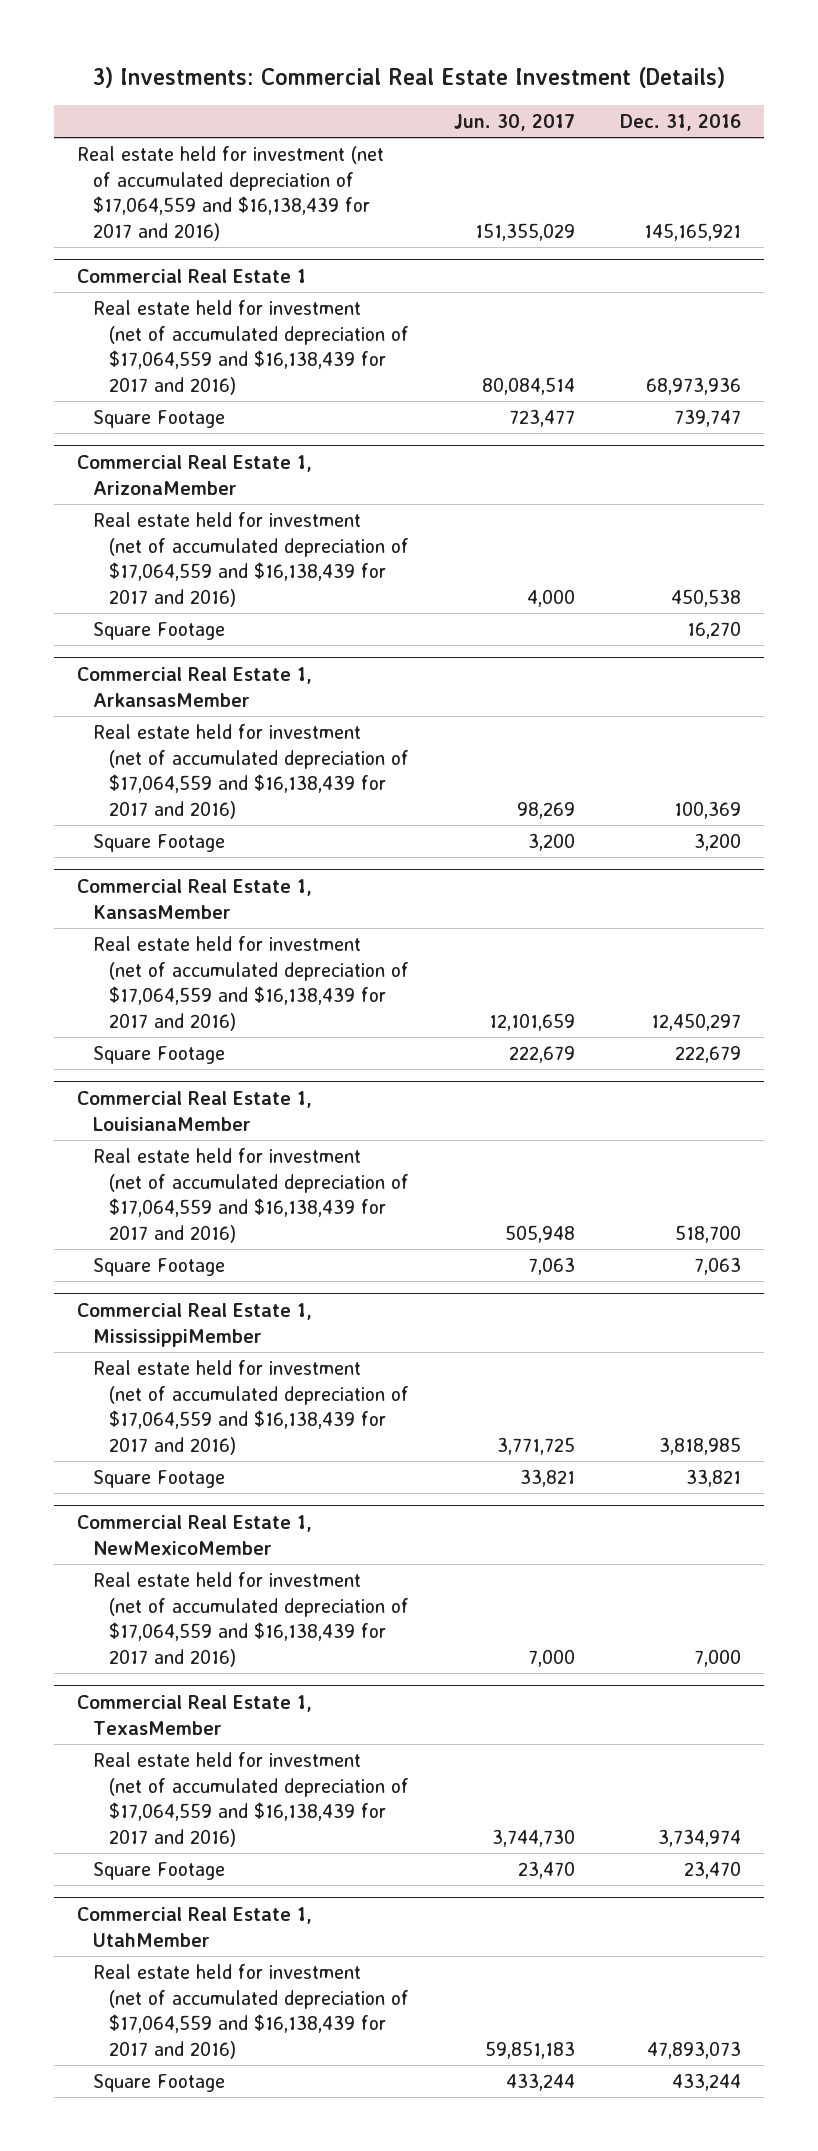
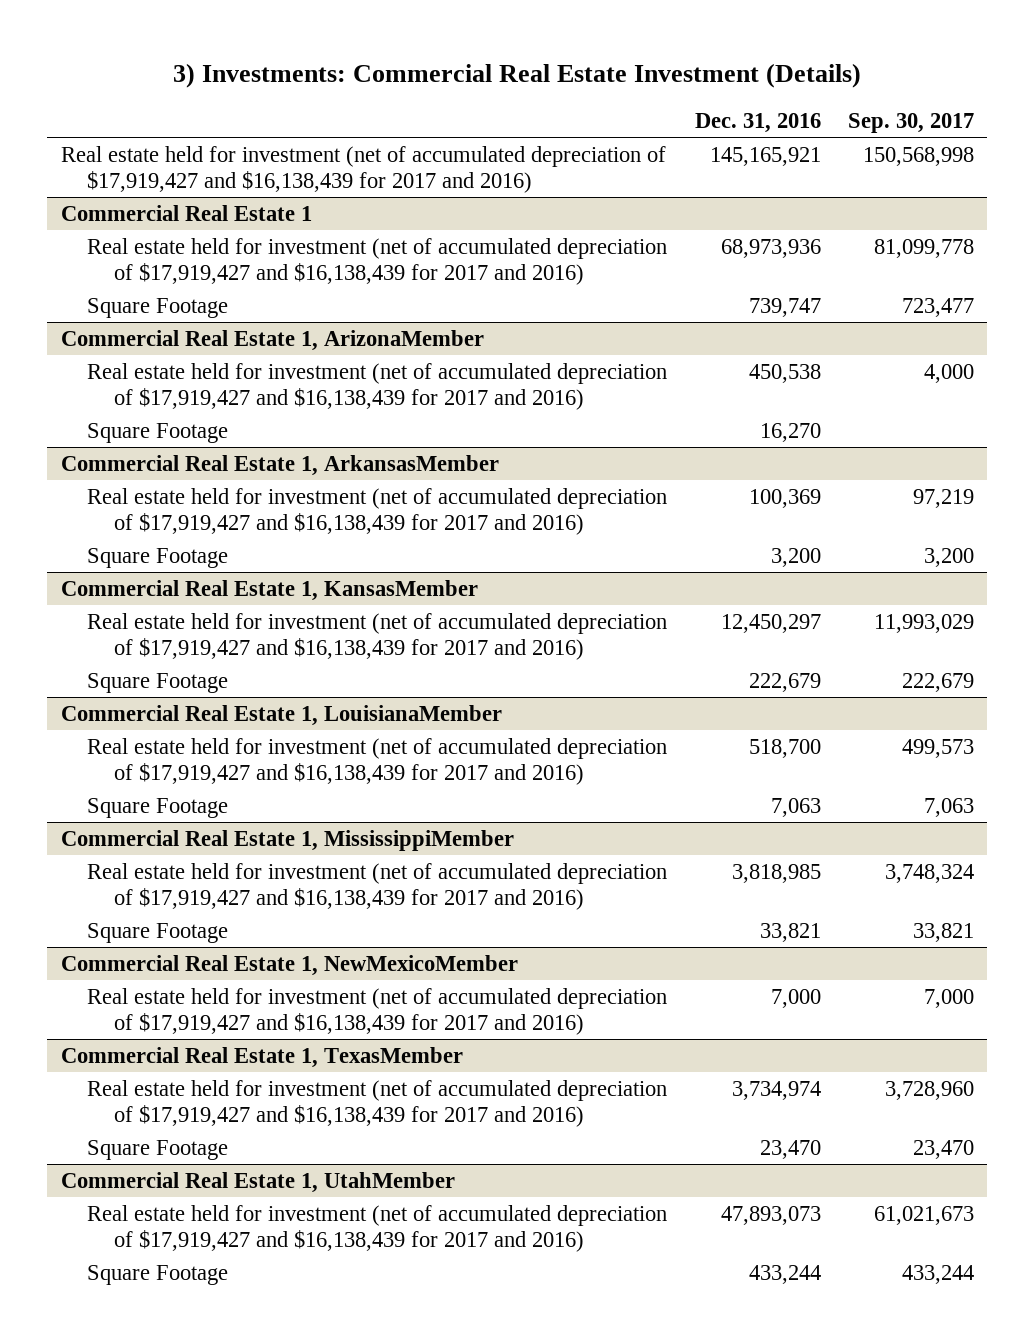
- | Jun. 30, 2017 | Dec. 31, 2016
+ | Dec. 31, 2016 | Sep. 30, 2017
- Real estate held for investment (net of accumulated depreciation of $17,064,559 and $16,138,439 for 2017 and 2016) | 151,355,029 | 145,165,921
+ Real estate held for investment (net of accumulated depreciation of $17,919,427 and $16,138,439 for 2017 and 2016) | 145,165,921 | 150,568,998
@ Commercial Real Estate 1
- Real estate held for investment (net of accumulated depreciation of $17,064,559 and $16,138,439 for 2017 and 2016) | 80,084,514 | 68,973,936
+ Real estate held for investment (net of accumulated depreciation of $17,919,427 and $16,138,439 for 2017 and 2016) | 68,973,936 | 81,099,778
@ Commercial Real Estate 1, ArizonaMember
- Real estate held for investment (net of accumulated depreciation of $17,064,559 and $16,138,439 for 2017 and 2016) | 4,000 | 450,538
+ Real estate held for investment (net of accumulated depreciation of $17,919,427 and $16,138,439 for 2017 and 2016) | 450,538 | 4,000
@ Commercial Real Estate 1, ArkansasMember
- Real estate held for investment (net of accumulated depreciation of $17,064,559 and $16,138,439 for 2017 and 2016) | 98,269 | 100,369
+ Real estate held for investment (net of accumulated depreciation of $17,919,427 and $16,138,439 for 2017 and 2016) | 100,369 | 97,219
@ Commercial Real Estate 1, KansasMember
- Real estate held for investment (net of accumulated depreciation of $17,064,559 and $16,138,439 for 2017 and 2016) | 12,101,659 | 12,450,297
+ Real estate held for investment (net of accumulated depreciation of $17,919,427 and $16,138,439 for 2017 and 2016) | 12,450,297 | 11,993,029
@ Commercial Real Estate 1, LouisianaMember
- Real estate held for investment (net of accumulated depreciation of $17,064,559 and $16,138,439 for 2017 and 2016) | 505,948 | 518,700
+ Real estate held for investment (net of accumulated depreciation of $17,919,427 and $16,138,439 for 2017 and 2016) | 518,700 | 499,573
@ Commercial Real Estate 1, MississippiMember
- Real estate held for investment (net of accumulated depreciation of $17,064,559 and $16,138,439 for 2017 and 2016) | 3,771,725 | 3,818,985
+ Real estate held for investment (net of accumulated depreciation of $17,919,427 and $16,138,439 for 2017 and 2016) | 3,818,985 | 3,748,324
@ Commercial Real Estate 1, NewMexicoMember
- Real estate held for investment (net of accumulated depreciation of $17,064,559 and $16,138,439 for 2017 and 2016) | 7,000 | 7,000
+ Real estate held for investment (net of accumulated depreciation of $17,919,427 and $16,138,439 for 2017 and 2016) | 7,000 | 7,000
@ Commercial Real Estate 1, TexasMember
- Real estate held for investment (net of accumulated depreciation of $17,064,559 and $16,138,439 for 2017 and 2016) | 3,744,730 | 3,734,974
+ Real estate held for investment (net of accumulated depreciation of $17,919,427 and $16,138,439 for 2017 and 2016) | 3,734,974 | 3,728,960
@ Commercial Real Estate 1, UtahMember
- Real estate held for investment (net of accumulated depreciation of $17,064,559 and $16,138,439 for 2017 and 2016) | 59,851,183 | 47,893,073
+ Real estate held for investment (net of accumulated depreciation of $17,919,427 and $16,138,439 for 2017 and 2016) | 47,893,073 | 61,021,673

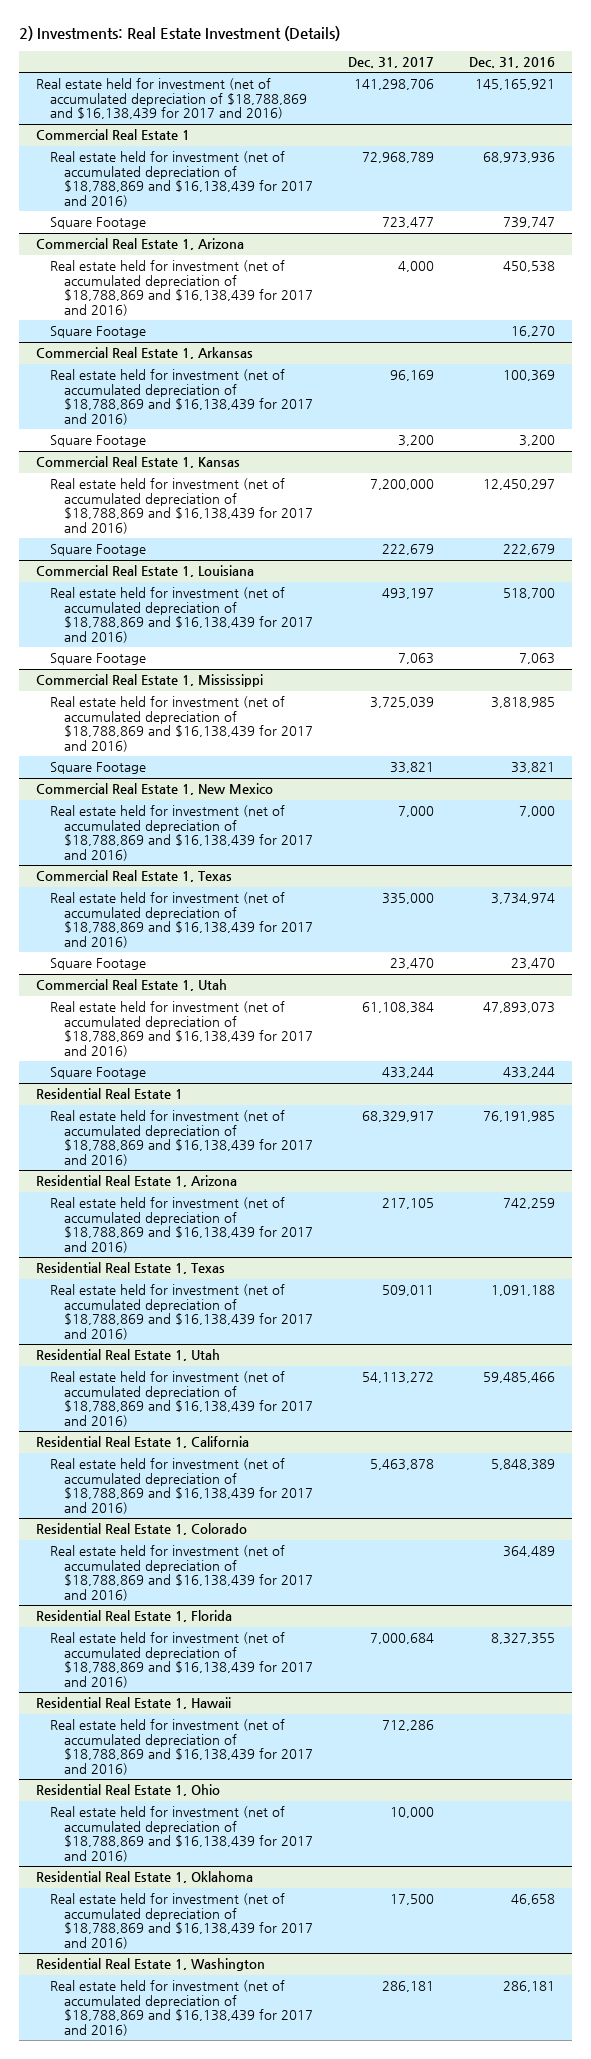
- 3) Investments: Commercial Real Estate Investment (Details)
+ 2) Investments: Real Estate Investment (Details)
- | Dec. 31, 2016 | Sep. 30, 2017
+ | Dec. 31, 2017 | Dec. 31, 2016
- Real estate held for investment (net of accumulated depreciation of $17,919,427 and $16,138,439 for 2017 and 2016) | 145,165,921 | 150,568,998
+ Real estate held for investment (net of accumulated depreciation of $18,788,869 and $16,138,439 for 2017 and 2016) | 141,298,706 | 145,165,921
@ Commercial Real Estate 1
- Real estate held for investment (net of accumulated depreciation of $17,919,427 and $16,138,439 for 2017 and 2016) | 68,973,936 | 81,099,778
+ Real estate held for investment (net of accumulated depreciation of $18,788,869 and $16,138,439 for 2017 and 2016) | 72,968,789 | 68,973,936
- Commercial Real Estate 1, ArizonaMember
- Real estate held for investment (net of accumulated depreciation of $17,919,427 and $16,138,439 for 2017 and 2016) | 450,538 | 4,000
+ Commercial Real Estate 1, Arizona
+ Real estate held for investment (net of accumulated depreciation of $18,788,869 and $16,138,439 for 2017 and 2016) | 4,000 | 450,538
- Commercial Real Estate 1, ArkansasMember
- Real estate held for investment (net of accumulated depreciation of $17,919,427 and $16,138,439 for 2017 and 2016) | 100,369 | 97,219
+ Commercial Real Estate 1, Arkansas
+ Real estate held for investment (net of accumulated depreciation of $18,788,869 and $16,138,439 for 2017 and 2016) | 96,169 | 100,369
- Commercial Real Estate 1, KansasMember
- Real estate held for investment (net of accumulated depreciation of $17,919,427 and $16,138,439 for 2017 and 2016) | 12,450,297 | 11,993,029
+ Commercial Real Estate 1, Kansas
+ Real estate held for investment (net of accumulated depreciation of $18,788,869 and $16,138,439 for 2017 and 2016) | 7,200,000 | 12,450,297
- Commercial Real Estate 1, LouisianaMember
- Real estate held for investment (net of accumulated depreciation of $17,919,427 and $16,138,439 for 2017 and 2016) | 518,700 | 499,573
+ Commercial Real Estate 1, Louisiana
+ Real estate held for investment (net of accumulated depreciation of $18,788,869 and $16,138,439 for 2017 and 2016) | 493,197 | 518,700
- Commercial Real Estate 1, MississippiMember
- Real estate held for investment (net of accumulated depreciation of $17,919,427 and $16,138,439 for 2017 and 2016) | 3,818,985 | 3,748,324
+ Commercial Real Estate 1, Mississippi
+ Real estate held for investment (net of accumulated depreciation of $18,788,869 and $16,138,439 for 2017 and 2016) | 3,725,039 | 3,818,985
- Commercial Real Estate 1, NewMexicoMember
- Real estate held for investment (net of accumulated depreciation of $17,919,427 and $16,138,439 for 2017 and 2016) | 7,000 | 7,000
- Commercial Real Estate 1, TexasMember
- Real estate held for investment (net of accumulated depreciation of $17,919,427 and $16,138,439 for 2017 and 2016) | 3,734,974 | 3,728,960
+ Commercial Real Estate 1, New Mexico
+ Real estate held for investment (net of accumulated depreciation of $18,788,869 and $16,138,439 for 2017 and 2016) | 7,000 | 7,000
+ Commercial Real Estate 1, Texas
+ Real estate held for investment (net of accumulated depreciation of $18,788,869 and $16,138,439 for 2017 and 2016) | 335,000 | 3,734,974
- Commercial Real Estate 1, UtahMember
- Real estate held for investment (net of accumulated depreciation of $17,919,427 and $16,138,439 for 2017 and 2016) | 47,893,073 | 61,021,673
+ Commercial Real Estate 1, Utah
+ Real estate held for investment (net of accumulated depreciation of $18,788,869 and $16,138,439 for 2017 and 2016) | 61,108,384 | 47,893,073
+ Residential Real Estate 1
+ Real estate held for investment (net of accumulated depreciation of $18,788,869 and $16,138,439 for 2017 and 2016) | 68,329,917 | 76,191,985
+ Residential Real Estate 1, Arizona
+ Real estate held for investment (net of accumulated depreciation of $18,788,869 and $16,138,439 for 2017 and 2016) | 217,105 | 742,259
+ Residential Real Estate 1, Texas
+ Real estate held for investment (net of accumulated depreciation of $18,788,869 and $16,138,439 for 2017 and 2016) | 509,011 | 1,091,188
+ Residential Real Estate 1, Utah
+ Real estate held for investment (net of accumulated depreciation of $18,788,869 and $16,138,439 for 2017 and 2016) | 54,113,272 | 59,485,466
+ Residential Real Estate 1, California
+ Real estate held for investment (net of accumulated depreciation of $18,788,869 and $16,138,439 for 2017 and 2016) | 5,463,878 | 5,848,389
+ Residential Real Estate 1, Colorado
+ Real estate held for investment (net of accumulated depreciation of $18,788,869 and $16,138,439 for 2017 and 2016) | | 364,489
+ Residential Real Estate 1, Florida
+ Real estate held for investment (net of accumulated depreciation of $18,788,869 and $16,138,439 for 2017 and 2016) | 7,000,684 | 8,327,355
+ Residential Real Estate 1, Hawaii
+ Real estate held for investment (net of accumulated depreciation of $18,788,869 and $16,138,439 for 2017 and 2016) | 712,286 |
+ Residential Real Estate 1, Ohio
+ Real estate held for investment (net of accumulated depreciation of $18,788,869 and $16,138,439 for 2017 and 2016) | 10,000 |
+ Residential Real Estate 1, Oklahoma
+ Real estate held for investment (net of accumulated depreciation of $18,788,869 and $16,138,439 for 2017 and 2016) | 17,500 | 46,658
+ Residential Real Estate 1, Washington
+ Real estate held for investment (net of accumulated depreciation of $18,788,869 and $16,138,439 for 2017 and 2016) | 286,181 | 286,181

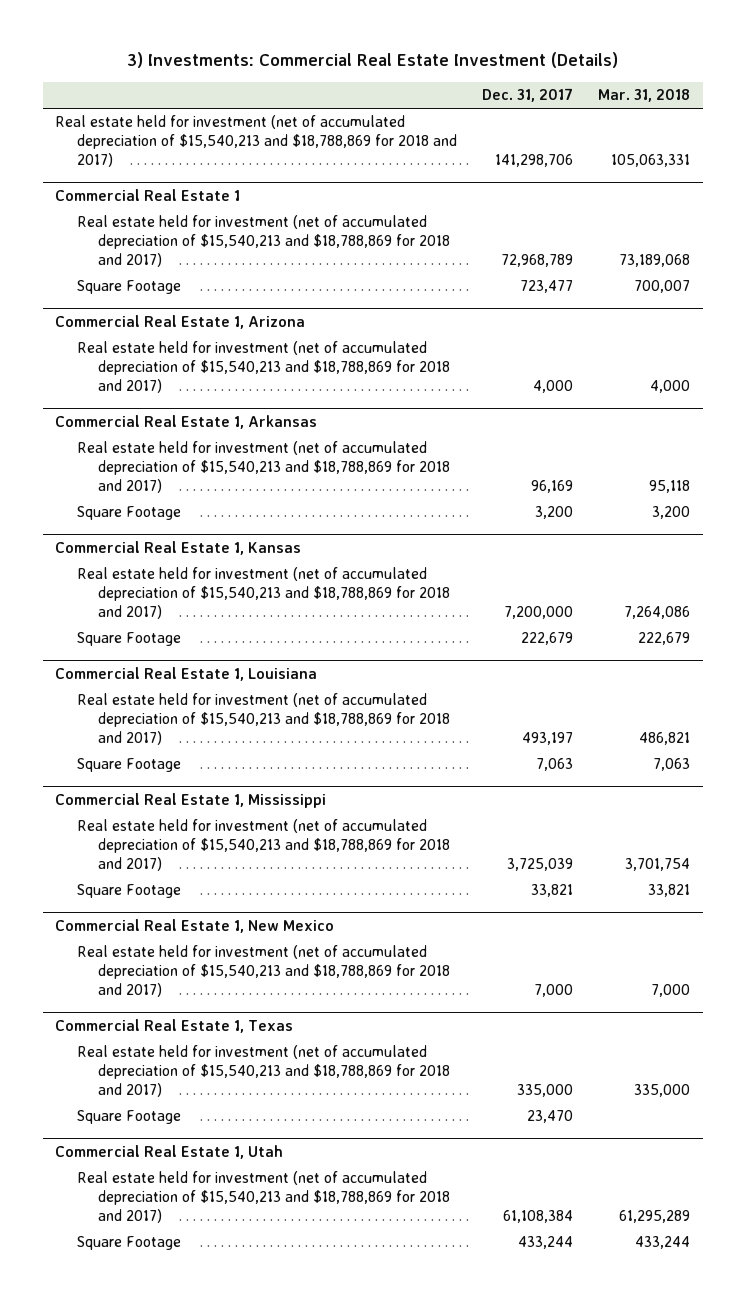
- 2) Investments: Real Estate Investment (Details)
+ 3) Investments: Commercial Real Estate Investment (Details)
- | Dec. 31, 2017 | Dec. 31, 2016
+ | Dec. 31, 2017 | Mar. 31, 2018
- Real estate held for investment (net of accumulated depreciation of $18,788,869 and $16,138,439 for 2017 and 2016) | 141,298,706 | 145,165,921
+ Real estate held for investment (net of accumulated depreciation of $15,540,213 and $18,788,869 for 2018 and 2017) | 141,298,706 | 105,063,331
@ Commercial Real Estate 1
- Real estate held for investment (net of accumulated depreciation of $18,788,869 and $16,138,439 for 2017 and 2016) | 72,968,789 | 68,973,936
+ Real estate held for investment (net of accumulated depreciation of $15,540,213 and $18,788,869 for 2018 and 2017) | 72,968,789 | 73,189,068
@ Commercial Real Estate 1, Arizona
- Real estate held for investment (net of accumulated depreciation of $18,788,869 and $16,138,439 for 2017 and 2016) | 4,000 | 450,538
- Square Footage | | 16,270
+ Real estate held for investment (net of accumulated depreciation of $15,540,213 and $18,788,869 for 2018 and 2017) | 4,000 | 4,000
@ Commercial Real Estate 1, Arkansas
- Real estate held for investment (net of accumulated depreciation of $18,788,869 and $16,138,439 for 2017 and 2016) | 96,169 | 100,369
+ Real estate held for investment (net of accumulated depreciation of $15,540,213 and $18,788,869 for 2018 and 2017) | 96,169 | 95,118
@ Commercial Real Estate 1, Kansas
- Real estate held for investment (net of accumulated depreciation of $18,788,869 and $16,138,439 for 2017 and 2016) | 7,200,000 | 12,450,297
+ Real estate held for investment (net of accumulated depreciation of $15,540,213 and $18,788,869 for 2018 and 2017) | 7,200,000 | 7,264,086
@ Commercial Real Estate 1, Louisiana
- Real estate held for investment (net of accumulated depreciation of $18,788,869 and $16,138,439 for 2017 and 2016) | 493,197 | 518,700
+ Real estate held for investment (net of accumulated depreciation of $15,540,213 and $18,788,869 for 2018 and 2017) | 493,197 | 486,821
@ Commercial Real Estate 1, Mississippi
- Real estate held for investment (net of accumulated depreciation of $18,788,869 and $16,138,439 for 2017 and 2016) | 3,725,039 | 3,818,985
+ Real estate held for investment (net of accumulated depreciation of $15,540,213 and $18,788,869 for 2018 and 2017) | 3,725,039 | 3,701,754
@ Commercial Real Estate 1, New Mexico
- Real estate held for investment (net of accumulated depreciation of $18,788,869 and $16,138,439 for 2017 and 2016) | 7,000 | 7,000
+ Real estate held for investment (net of accumulated depreciation of $15,540,213 and $18,788,869 for 2018 and 2017) | 7,000 | 7,000
@ Commercial Real Estate 1, Texas
- Real estate held for investment (net of accumulated depreciation of $18,788,869 and $16,138,439 for 2017 and 2016) | 335,000 | 3,734,974
+ Real estate held for investment (net of accumulated depreciation of $15,540,213 and $18,788,869 for 2018 and 2017) | 335,000 | 335,000
@ Commercial Real Estate 1, Utah
- Real estate held for investment (net of accumulated depreciation of $18,788,869 and $16,138,439 for 2017 and 2016) | 61,108,384 | 47,893,073
+ Real estate held for investment (net of accumulated depreciation of $15,540,213 and $18,788,869 for 2018 and 2017) | 61,108,384 | 61,295,289
- Residential Real Estate 1
- Real estate held for investment (net of accumulated depreciation of $18,788,869 and $16,138,439 for 2017 and 2016) | 68,329,917 | 76,191,985
- Residential Real Estate 1, Arizona
- Real estate held for investment (net of accumulated depreciation of $18,788,869 and $16,138,439 for 2017 and 2016) | 217,105 | 742,259
- Residential Real Estate 1, Texas
- Real estate held for investment (net of accumulated depreciation of $18,788,869 and $16,138,439 for 2017 and 2016) | 509,011 | 1,091,188
- Residential Real Estate 1, Utah
- Real estate held for investment (net of accumulated depreciation of $18,788,869 and $16,138,439 for 2017 and 2016) | 54,113,272 | 59,485,466
- Residential Real Estate 1, California
- Real estate held for investment (net of accumulated depreciation of $18,788,869 and $16,138,439 for 2017 and 2016) | 5,463,878 | 5,848,389
- Residential Real Estate 1, Colorado
- Real estate held for investment (net of accumulated depreciation of $18,788,869 and $16,138,439 for 2017 and 2016) | | 364,489
- Residential Real Estate 1, Florida
- Real estate held for investment (net of accumulated depreciation of $18,788,869 and $16,138,439 for 2017 and 2016) | 7,000,684 | 8,327,355
- Residential Real Estate 1, Hawaii
- Real estate held for investment (net of accumulated depreciation of $18,788,869 and $16,138,439 for 2017 and 2016) | 712,286 |
- Residential Real Estate 1, Ohio
- Real estate held for investment (net of accumulated depreciation of $18,788,869 and $16,138,439 for 2017 and 2016) | 10,000 |
- Residential Real Estate 1, Oklahoma
- Real estate held for investment (net of accumulated depreciation of $18,788,869 and $16,138,439 for 2017 and 2016) | 17,500 | 46,658
- Residential Real Estate 1, Washington
- Real estate held for investment (net of accumulated depreciation of $18,788,869 and $16,138,439 for 2017 and 2016) | 286,181 | 286,181

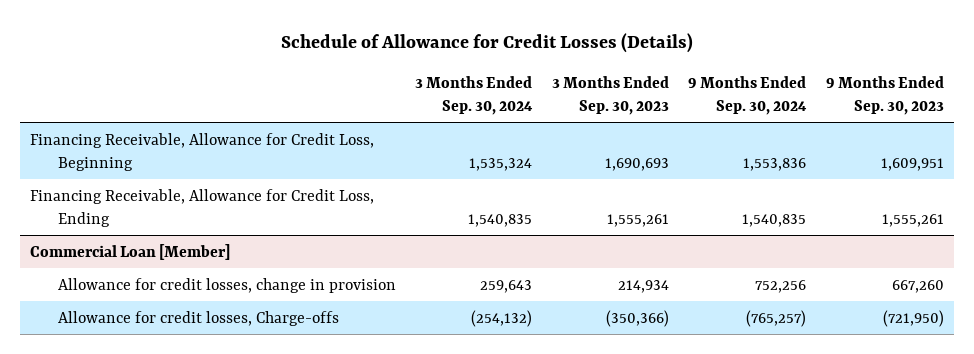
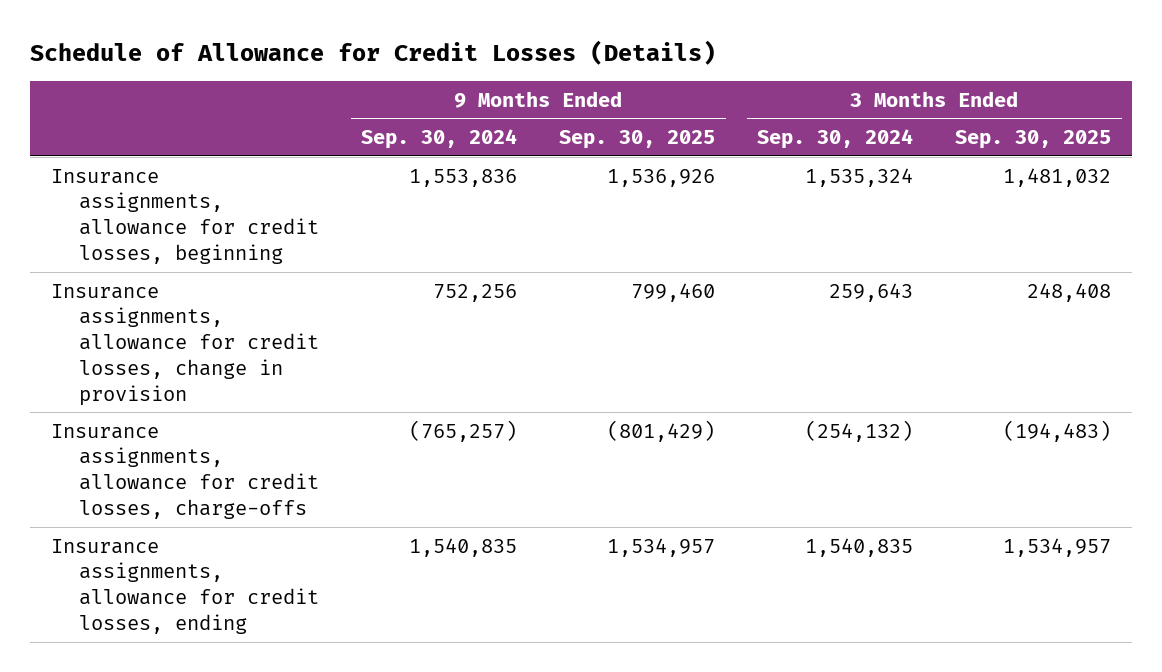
- | 3 Months Ended Sep. 30, 2024 | 3 Months Ended Sep. 30, 2023 | 9 Months Ended Sep. 30, 2024 | 9 Months Ended Sep. 30, 2023
+ | 9 Months Ended Sep. 30, 2024 | 9 Months Ended Sep. 30, 2025 | 3 Months Ended Sep. 30, 2024 | 3 Months Ended Sep. 30, 2025
- Financing Receivable, Allowance for Credit Loss, Beginning | 1,535,324 | 1,690,693 | 1,553,836 | 1,609,951
- Financing Receivable, Allowance for Credit Loss, Ending | 1,540,835 | 1,555,261 | 1,540,835 | 1,555,261
- Commercial Loan [Member]
- Allowance for credit losses, change in provision | 259,643 | 214,934 | 752,256 | 667,260
- Allowance for credit losses, Charge-offs | (254,132) | (350,366) | (765,257) | (721,950)
+ Insurance assignments, allowance for credit losses, beginning | 1,553,836 | 1,536,926 | 1,535,324 | 1,481,032
+ Insurance assignments, allowance for credit losses, change in provision | 752,256 | 799,460 | 259,643 | 248,408
+ Insurance assignments, allowance for credit losses, charge-offs | (765,257) | (801,429) | (254,132) | (194,483)
+ Insurance assignments, allowance for credit losses, ending | 1,540,835 | 1,534,957 | 1,540,835 | 1,534,957

